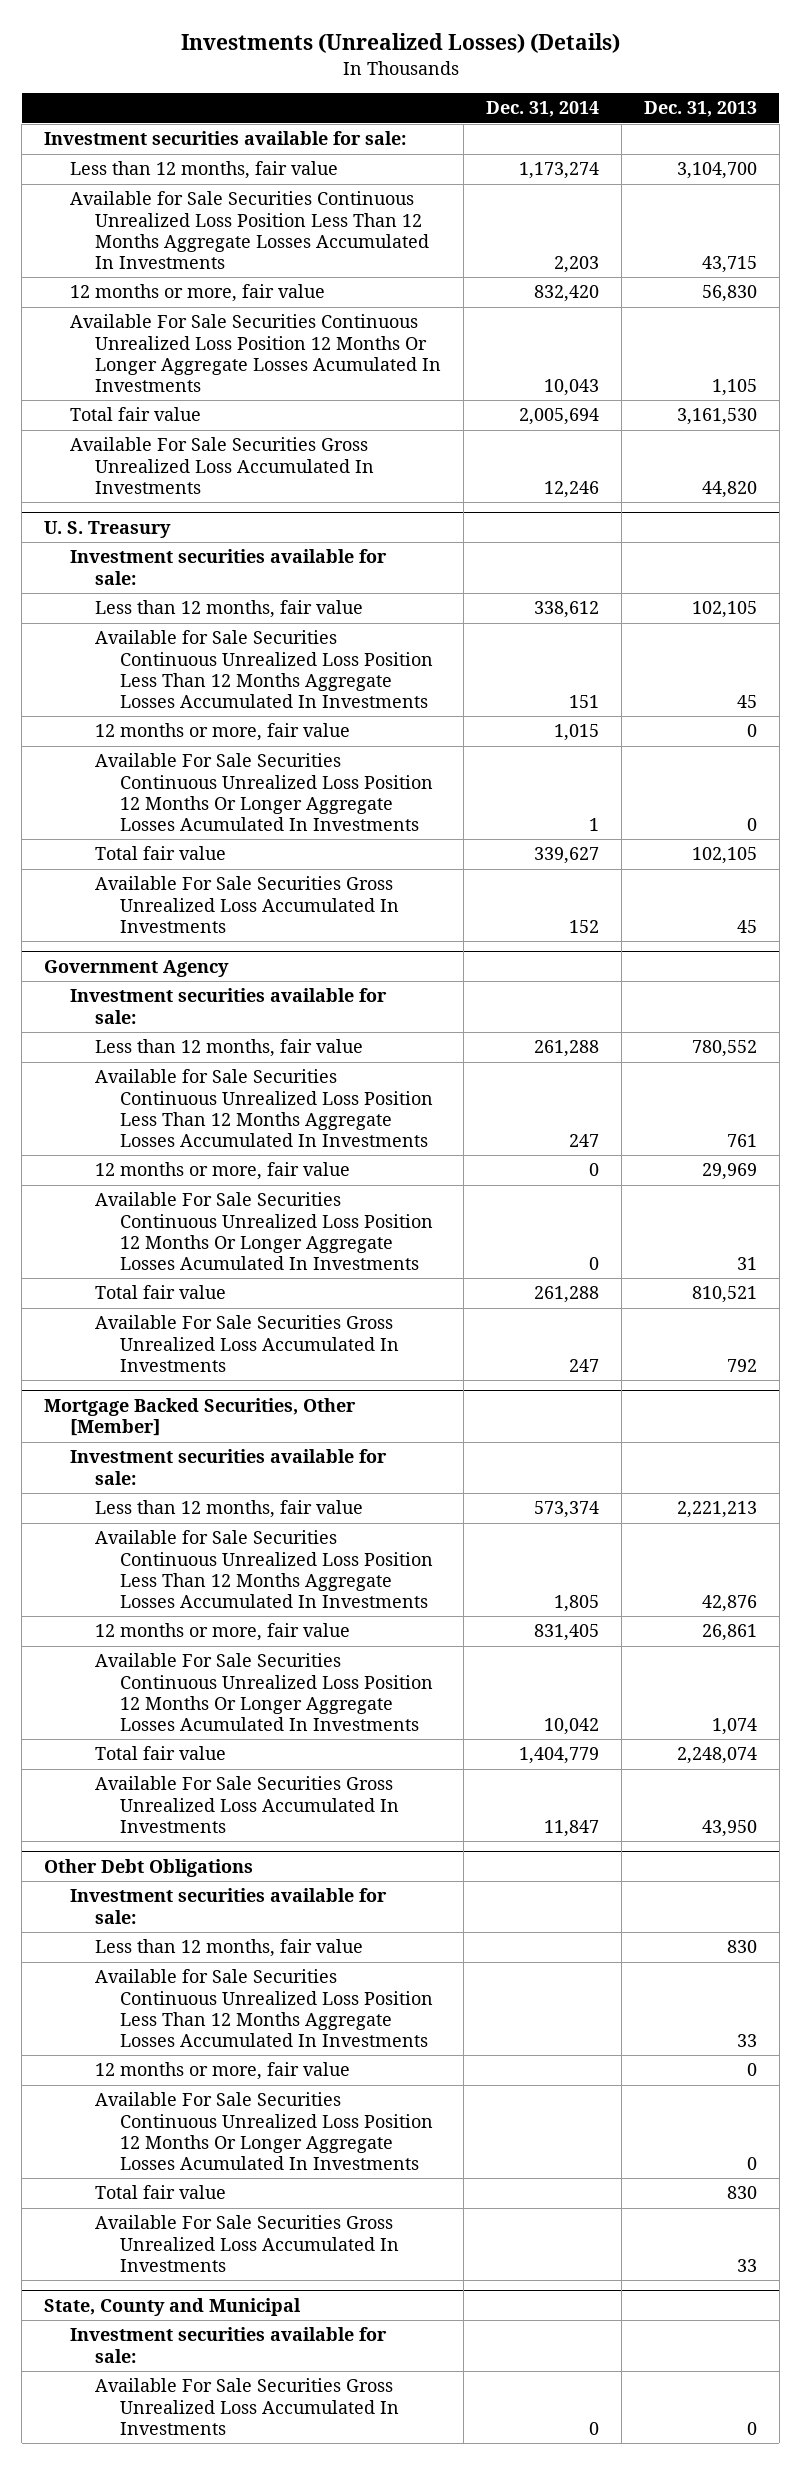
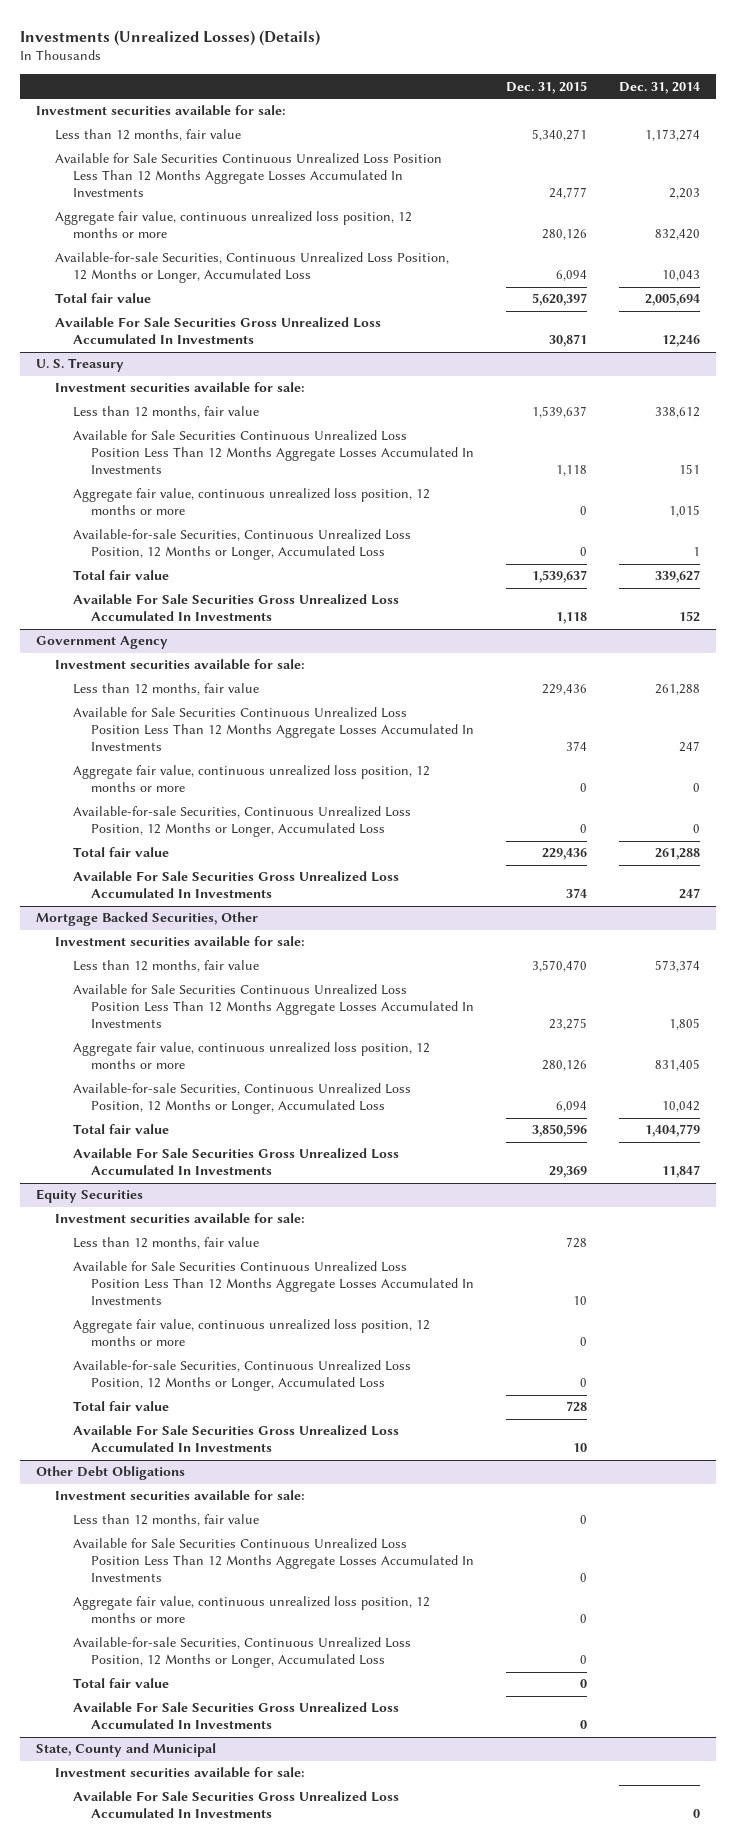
- | Dec. 31, 2014 | Dec. 31, 2013
+ | Dec. 31, 2015 | Dec. 31, 2014
- 12 months or more, fair value | 832,420 | 56,830
- Available For Sale Securities Continuous Unrealized Loss Position 12 Months Or Longer Aggregate Losses Acumulated In Investments | 10,043 | 1,105
+ Aggregate fair value, continuous unrealized loss position, 12 months or more | 280,126 | 832,420
+ Available-for-sale Securities, Continuous Unrealized Loss Position, 12 Months or Longer, Accumulated Loss | 6,094 | 10,043
@ U. S. Treasury
- 12 months or more, fair value | 1,015 | 0
- Available For Sale Securities Continuous Unrealized Loss Position 12 Months Or Longer Aggregate Losses Acumulated In Investments | 1 | 0
+ Aggregate fair value, continuous unrealized loss position, 12 months or more | 0 | 1,015
+ Available-for-sale Securities, Continuous Unrealized Loss Position, 12 Months or Longer, Accumulated Loss | 0 | 1
@ Government Agency
- 12 months or more, fair value | 0 | 29,969
- Available For Sale Securities Continuous Unrealized Loss Position 12 Months Or Longer Aggregate Losses Acumulated In Investments | 0 | 31
+ Aggregate fair value, continuous unrealized loss position, 12 months or more | 0 | 0
+ Available-for-sale Securities, Continuous Unrealized Loss Position, 12 Months or Longer, Accumulated Loss | 0 | 0
- Mortgage Backed Securities, Other [Member]
+ Mortgage Backed Securities, Other
- 12 months or more, fair value | 831,405 | 26,861
- Available For Sale Securities Continuous Unrealized Loss Position 12 Months Or Longer Aggregate Losses Acumulated In Investments | 10,042 | 1,074
+ Aggregate fair value, continuous unrealized loss position, 12 months or more | 280,126 | 831,405
+ Available-for-sale Securities, Continuous Unrealized Loss Position, 12 Months or Longer, Accumulated Loss | 6,094 | 10,042
+ Equity Securities
+ Investment securities available for sale:
+ Less than 12 months, fair value | 728 |
+ Available for Sale Securities Continuous Unrealized Loss Position Less Than 12 Months Aggregate Losses Accumulated In Investments | 10 |
+ Aggregate fair value, continuous unrealized loss position, 12 months or more | 0 |
+ Available-for-sale Securities, Continuous Unrealized Loss Position, 12 Months or Longer, Accumulated Loss | 0 |
+ Total fair value | 728 |
+ Available For Sale Securities Gross Unrealized Loss Accumulated In Investments | 10 |
@ Other Debt Obligations
- 12 months or more, fair value | | 0
- Available For Sale Securities Continuous Unrealized Loss Position 12 Months Or Longer Aggregate Losses Acumulated In Investments | | 0
+ Aggregate fair value, continuous unrealized loss position, 12 months or more | 0 |
+ Available-for-sale Securities, Continuous Unrealized Loss Position, 12 Months or Longer, Accumulated Loss | 0 |

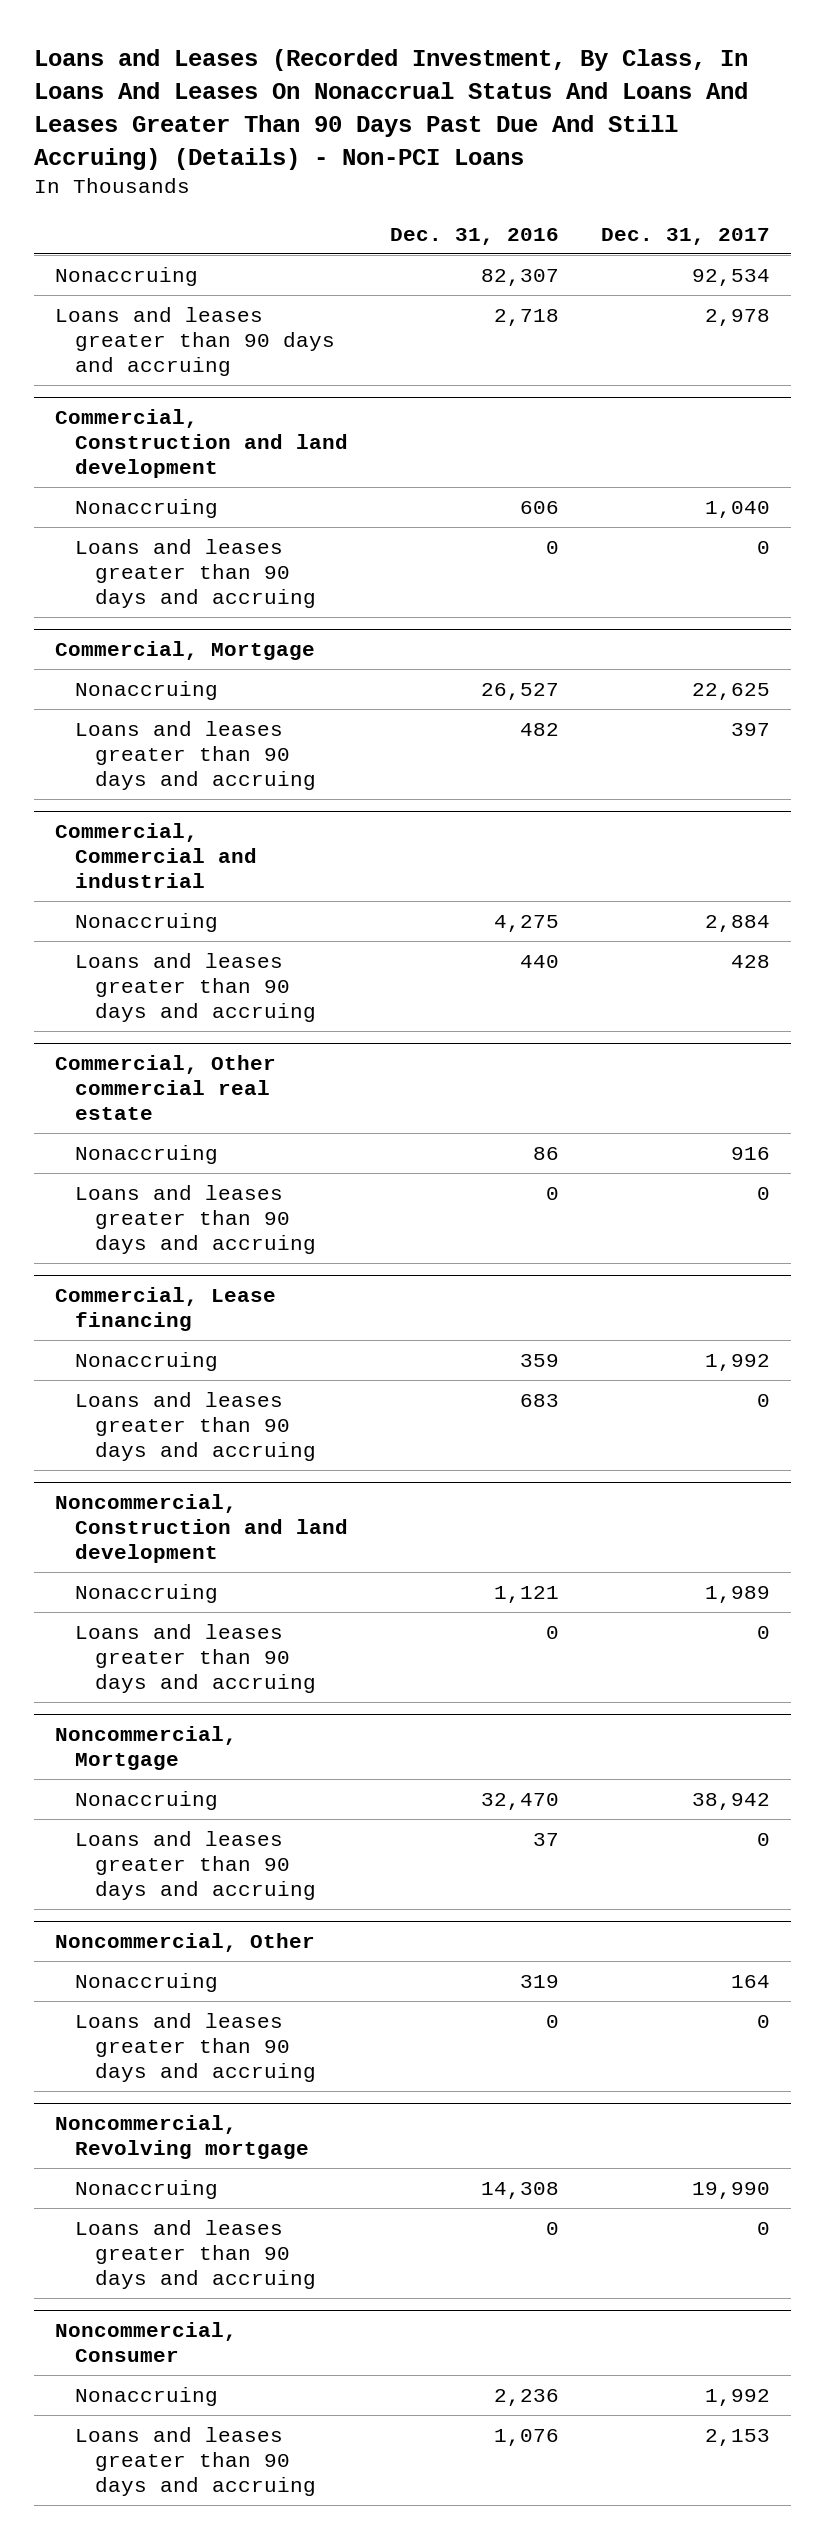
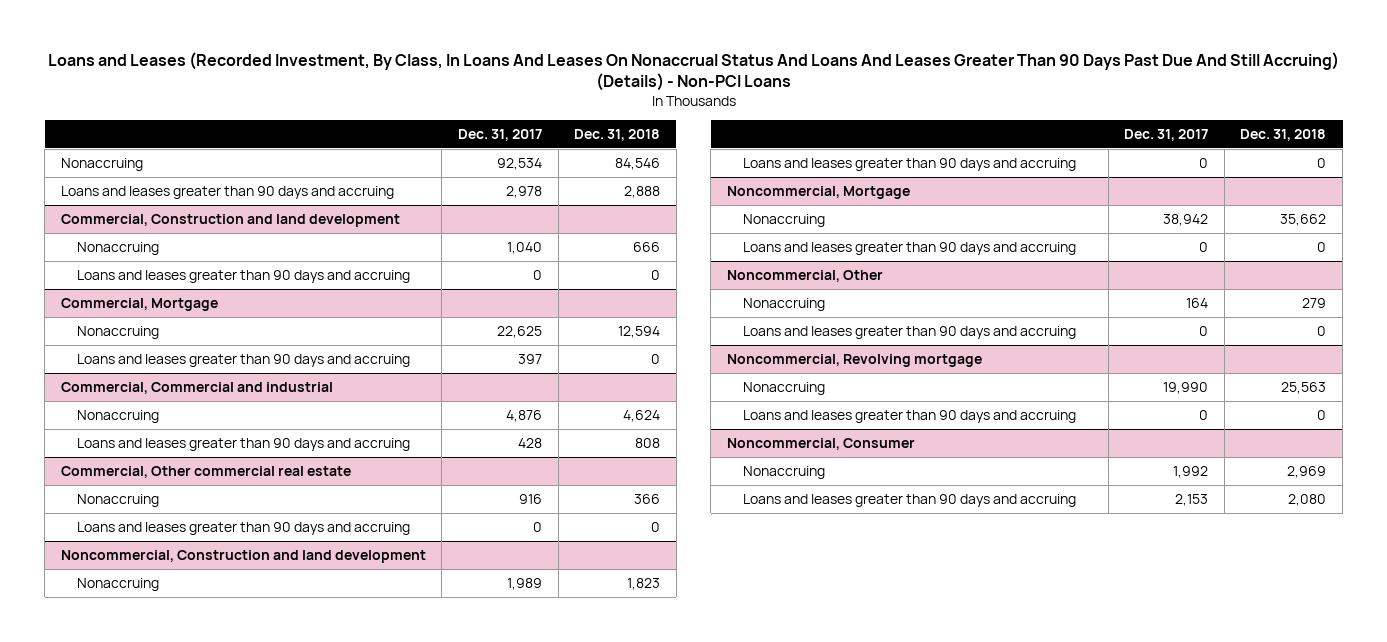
- | Dec. 31, 2016 | Dec. 31, 2017
+ | Dec. 31, 2017 | Dec. 31, 2018
@ Commercial, Commercial and industrial
- Nonaccruing | 4,275 | 2,884
+ Nonaccruing | 4,876 | 4,624
- Commercial, Lease financing
- Nonaccruing | 359 | 1,992
- Loans and leases greater than 90 days and accruing | 683 | 0

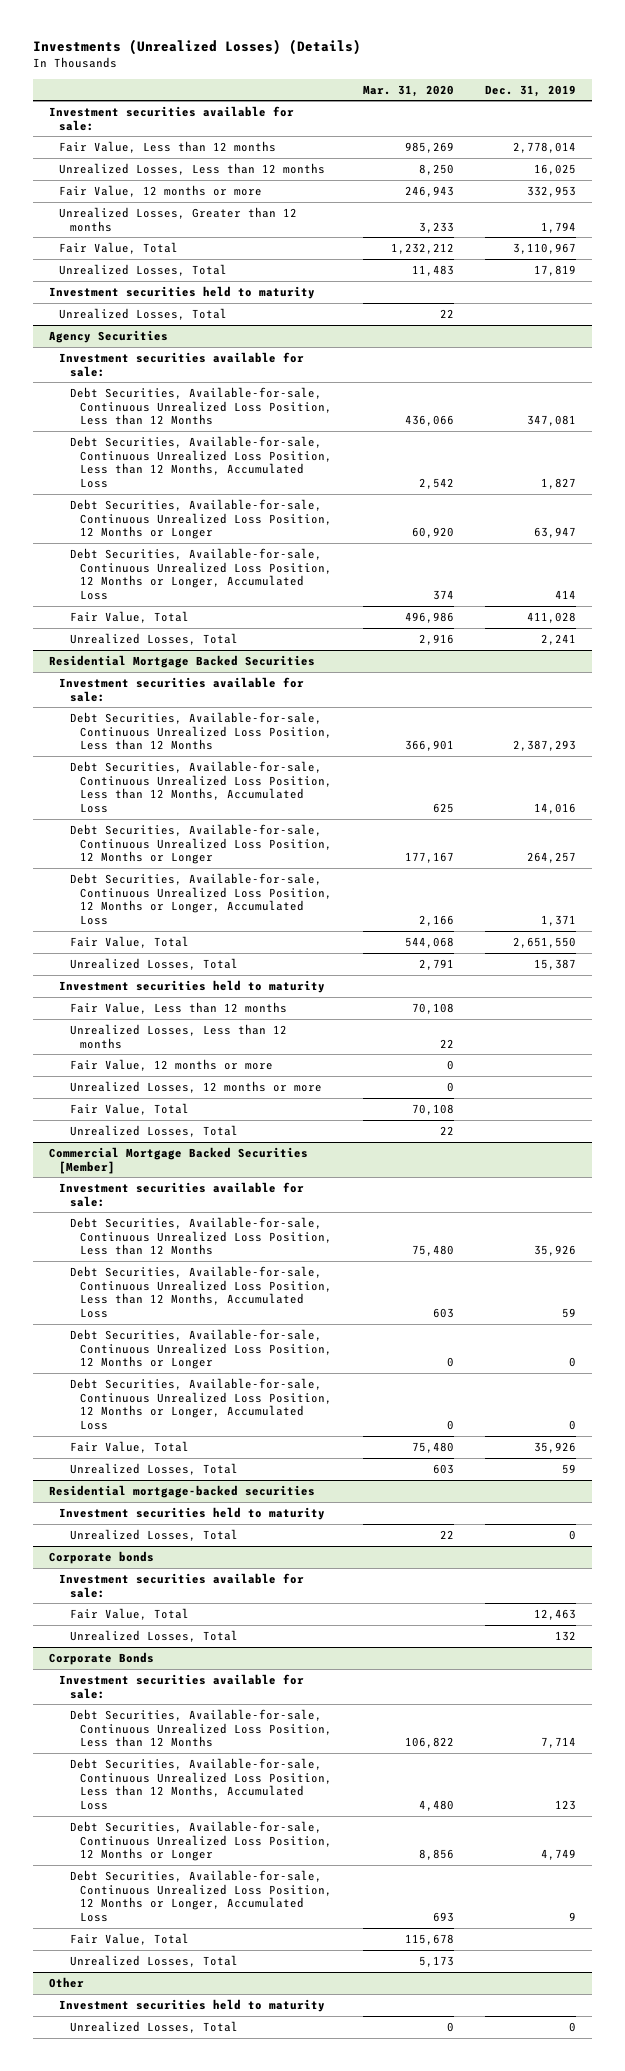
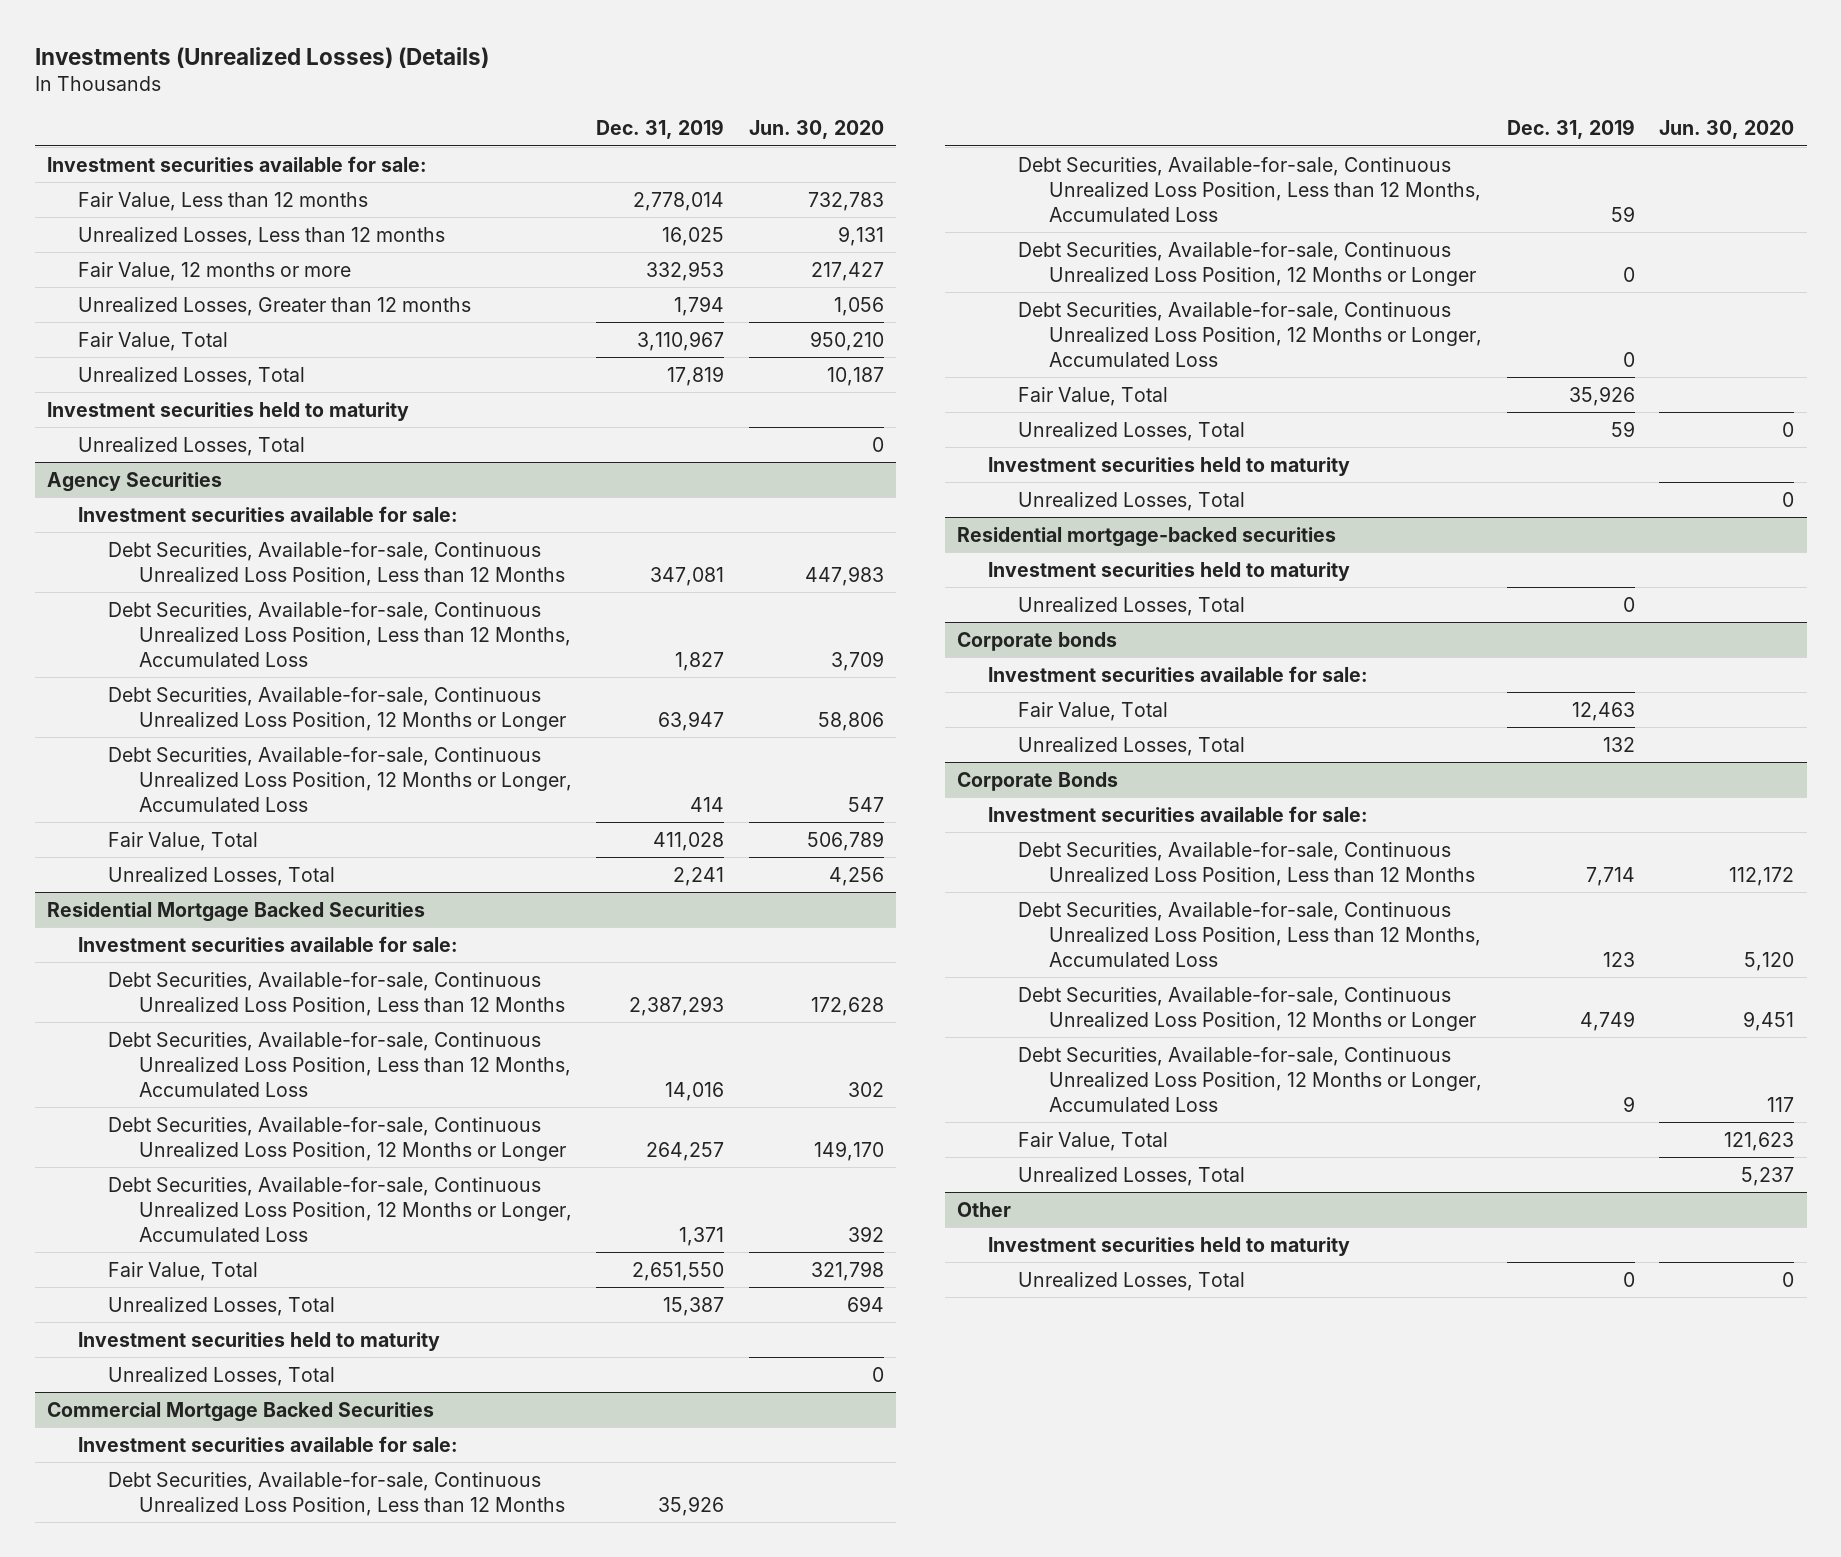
- | Mar. 31, 2020 | Dec. 31, 2019
+ | Dec. 31, 2019 | Jun. 30, 2020
@ Residential Mortgage Backed Securities
- Fair Value, Less than 12 months | 70,108 |
- Unrealized Losses, Less than 12 months | 22 |
- Fair Value, 12 months or more | 0 |
- Unrealized Losses, 12 months or more | 0 |
- Fair Value, Total | 70,108 |
- Commercial Mortgage Backed Securities [Member]
+ Commercial Mortgage Backed Securities
+ Investment securities held to maturity
+ Unrealized Losses, Total | | 0

